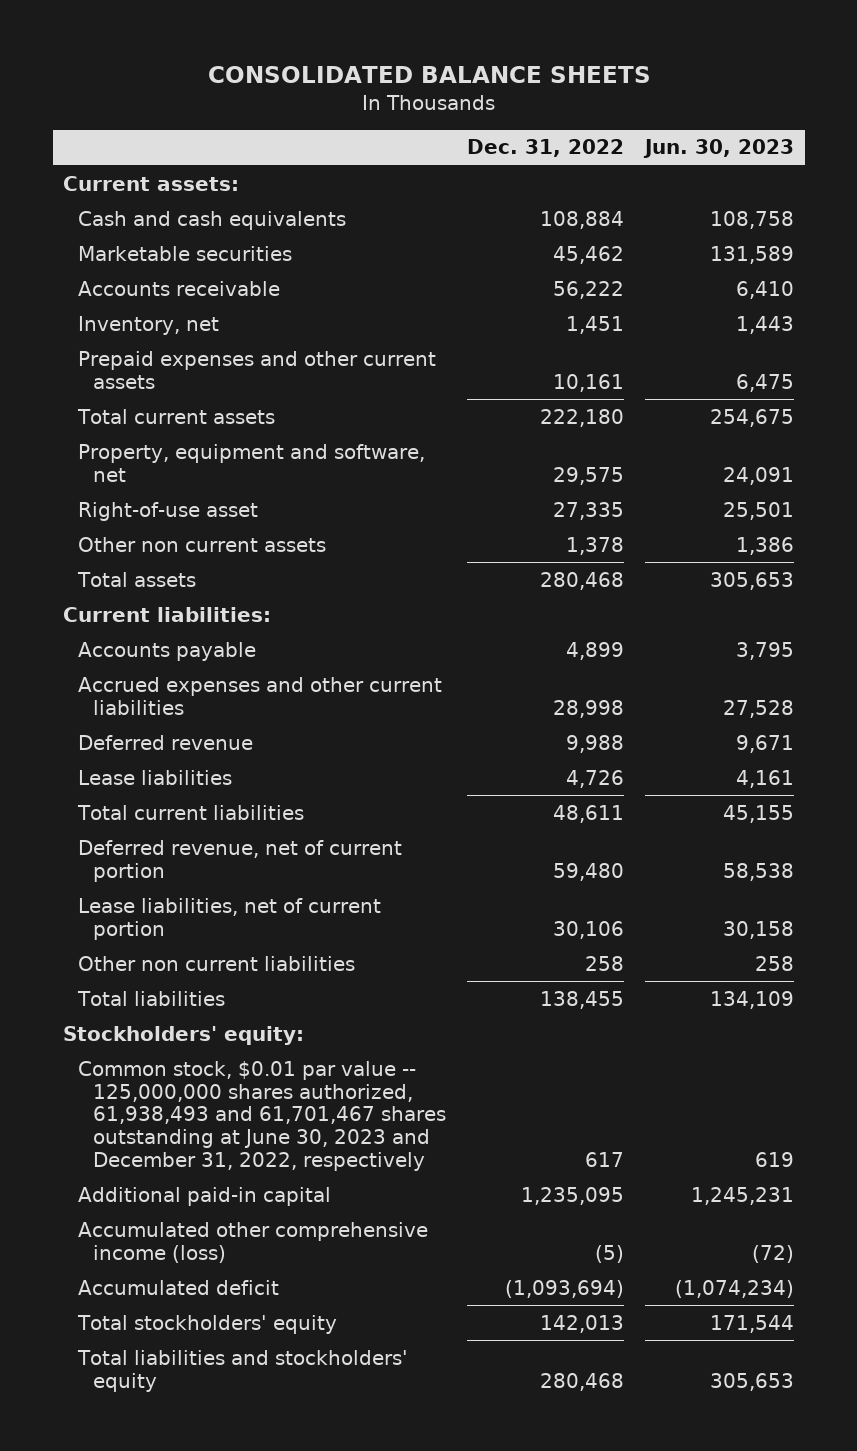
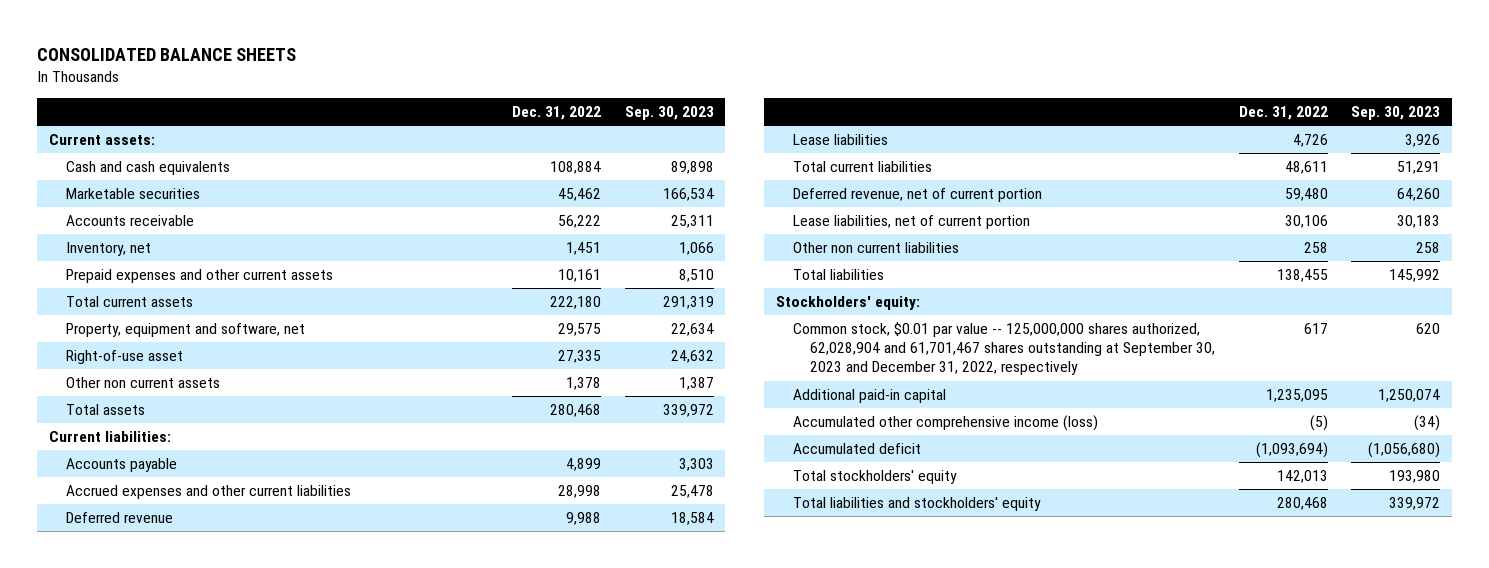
- | Dec. 31, 2022 | Jun. 30, 2023
+ | Dec. 31, 2022 | Sep. 30, 2023
- Common stock, $0.01 par value -- 125,000,000 shares authorized, 61,938,493 and 61,701,467 shares outstanding at June 30, 2023 and December 31, 2022, respectively | 617 | 619
+ Common stock, $0.01 par value -- 125,000,000 shares authorized, 62,028,904 and 61,701,467 shares outstanding at September 30, 2023 and December 31, 2022, respectively | 617 | 620

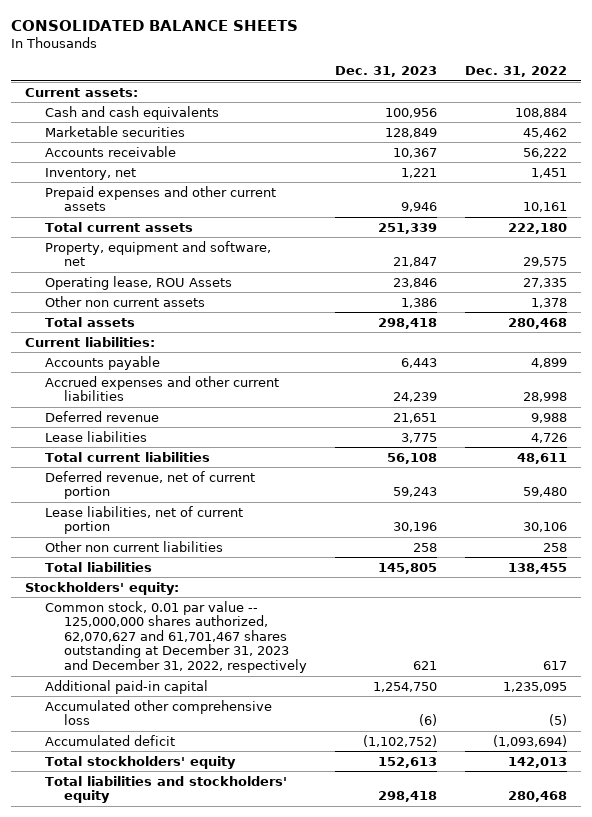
- | Dec. 31, 2022 | Sep. 30, 2023
+ | Dec. 31, 2023 | Dec. 31, 2022
- Right-of-use asset | 27,335 | 24,632
+ Operating lease, ROU Assets | 23,846 | 27,335
- Common stock, $0.01 par value -- 125,000,000 shares authorized, 62,028,904 and 61,701,467 shares outstanding at September 30, 2023 and December 31, 2022, respectively | 617 | 620
+ Common stock, 0.01 par value -- 125,000,000 shares authorized, 62,070,627 and 61,701,467 shares outstanding at December 31, 2023 and December 31, 2022, respectively | 621 | 617
- Accumulated other comprehensive income (loss) | (5) | (34)
+ Accumulated other comprehensive loss | (6) | (5)

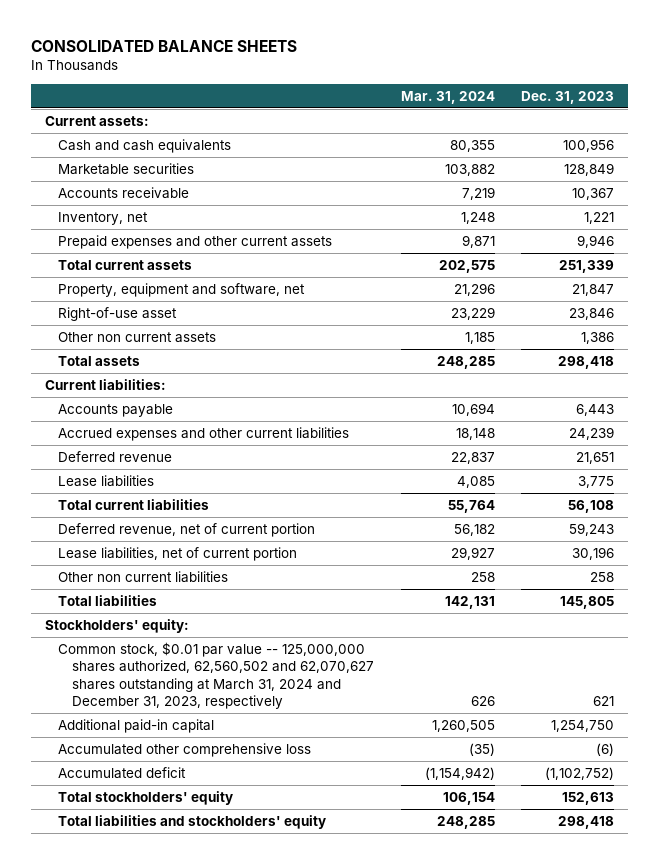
- | Dec. 31, 2023 | Dec. 31, 2022
+ | Mar. 31, 2024 | Dec. 31, 2023
- Operating lease, ROU Assets | 23,846 | 27,335
+ Right-of-use asset | 23,229 | 23,846
- Common stock, 0.01 par value -- 125,000,000 shares authorized, 62,070,627 and 61,701,467 shares outstanding at December 31, 2023 and December 31, 2022, respectively | 621 | 617
+ Common stock, $0.01 par value -- 125,000,000 shares authorized, 62,560,502 and 62,070,627 shares outstanding at March 31, 2024 and December 31, 2023, respectively | 626 | 621

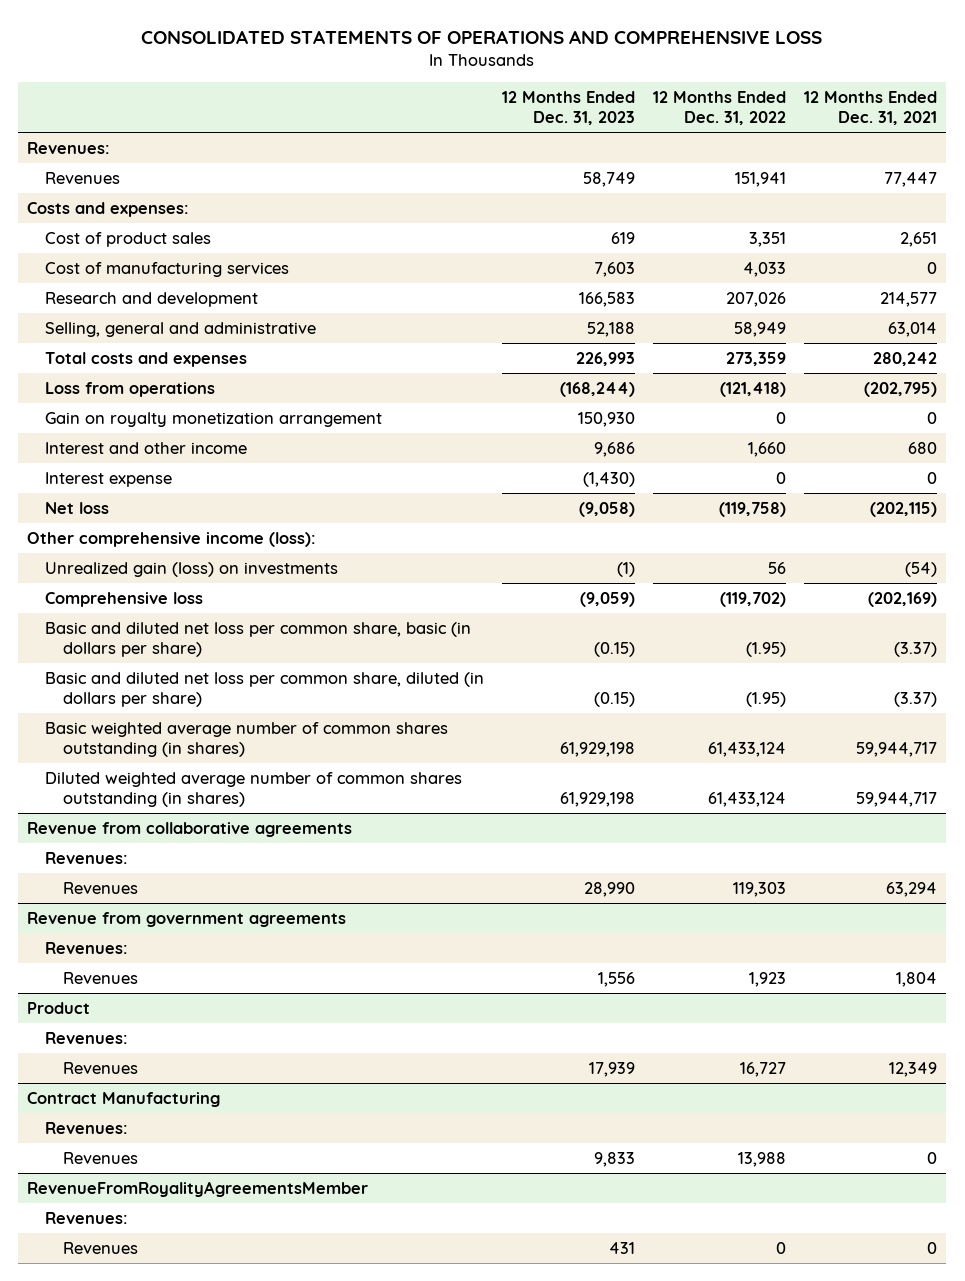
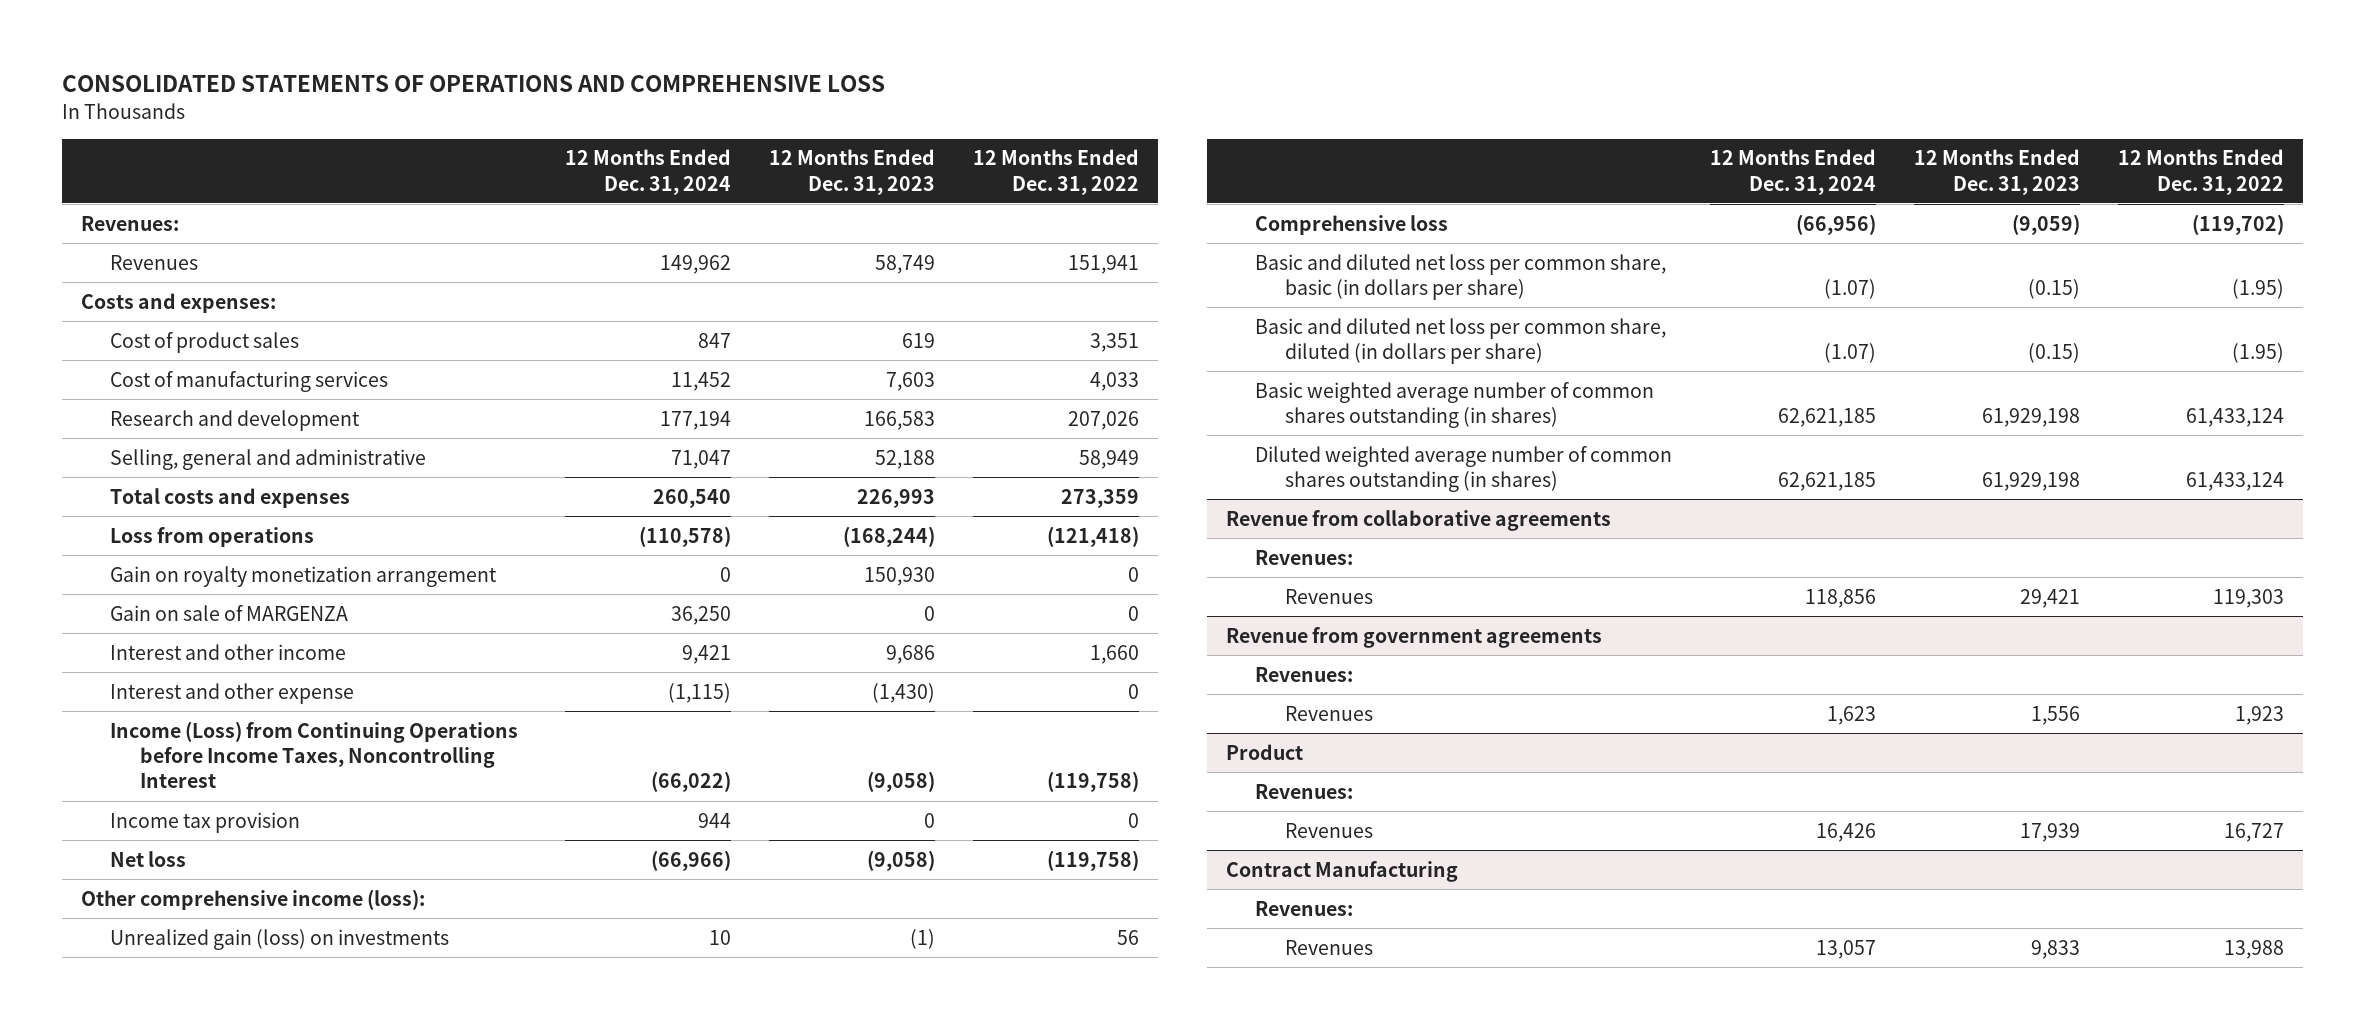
- | 12 Months Ended Dec. 31, 2023 | 12 Months Ended Dec. 31, 2022 | 12 Months Ended Dec. 31, 2021
+ | 12 Months Ended Dec. 31, 2024 | 12 Months Ended Dec. 31, 2023 | 12 Months Ended Dec. 31, 2022
+ Gain on sale of MARGENZA | 36,250 | 0 | 0
- Interest expense | (1,430) | 0 | 0
+ Interest and other expense | (1,115) | (1,430) | 0
+ Income (Loss) from Continuing Operations before Income Taxes, Noncontrolling Interest | (66,022) | (9,058) | (119,758)
+ Income tax provision | 944 | 0 | 0
@ Revenue from collaborative agreements
- Revenues | 28,990 | 119,303 | 63,294
+ Revenues | 118,856 | 29,421 | 119,303
- RevenueFromRoyalityAgreementsMember
- Revenues:
- Revenues | 431 | 0 | 0

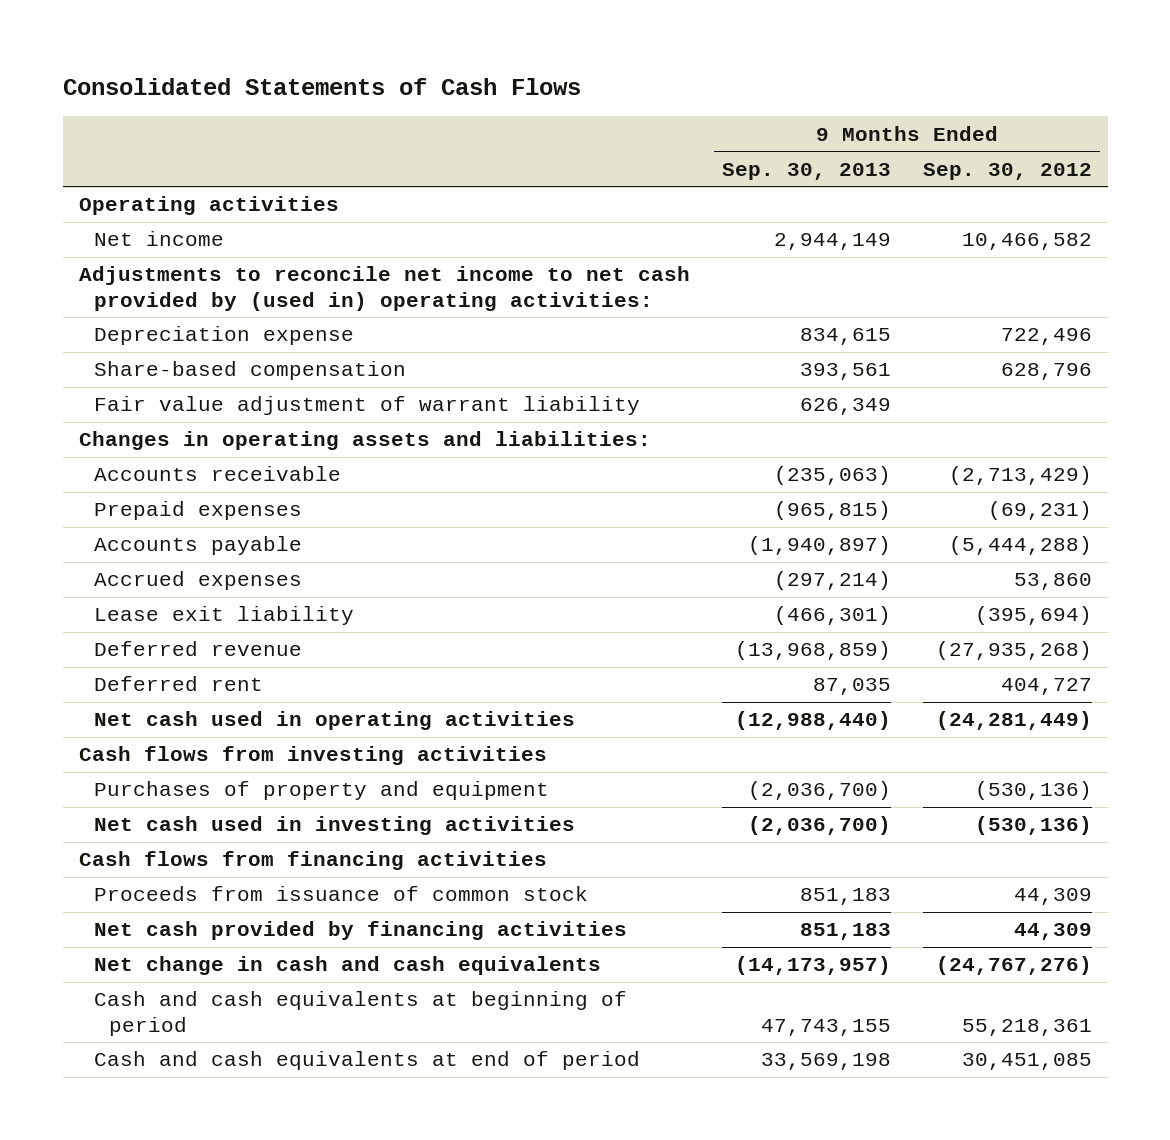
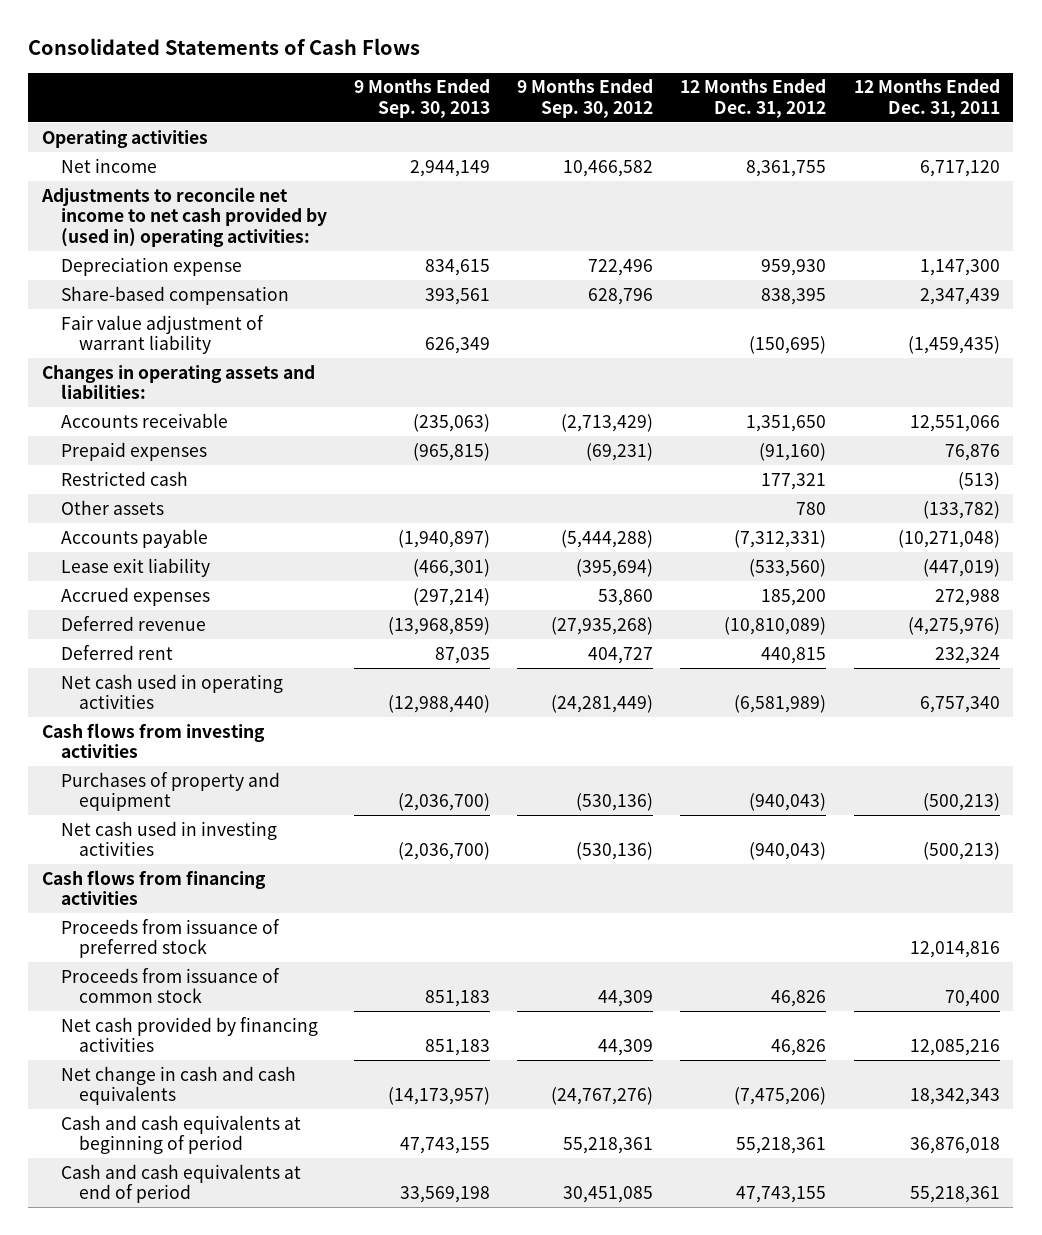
- | 9 Months Ended Sep. 30, 2013 | 9 Months Ended Sep. 30, 2012
+ | 9 Months Ended Sep. 30, 2013 | 9 Months Ended Sep. 30, 2012 | 12 Months Ended Dec. 31, 2012 | 12 Months Ended Dec. 31, 2011
+ Restricted cash | | | 177,321 | (513)
+ Other assets | | | 780 | (133,782)
moved down: Accrued expenses | (297,214) | 53,860 | 185,200 | 272,988
+ Proceeds from issuance of preferred stock | | | | 12,014,816

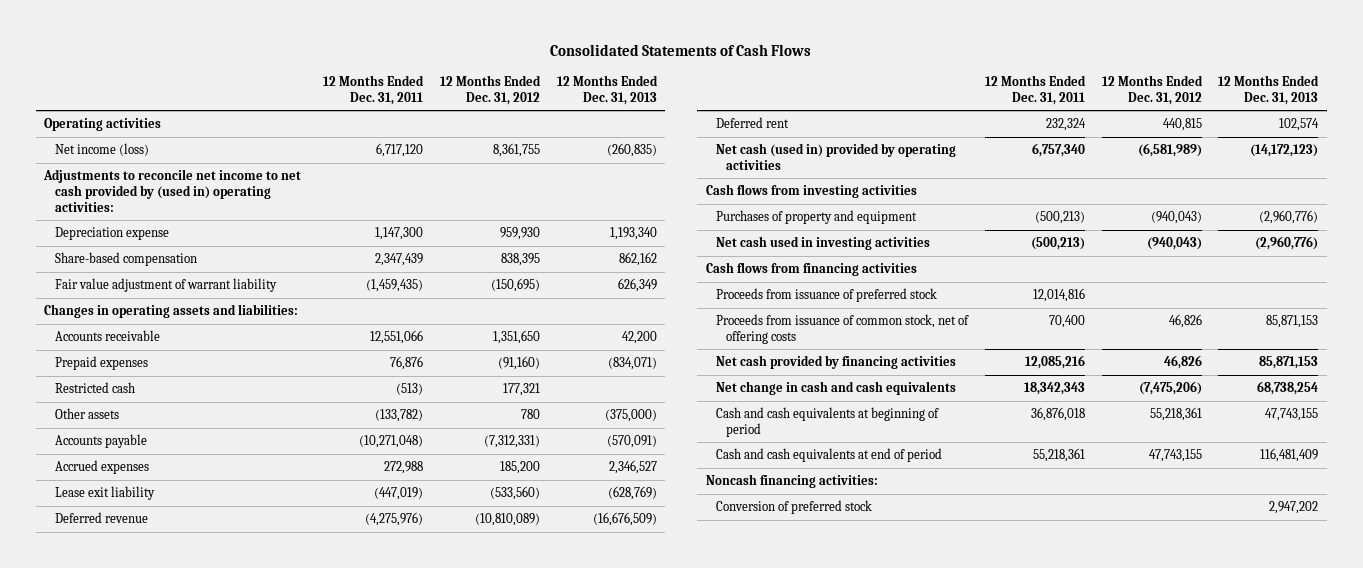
- | 9 Months Ended Sep. 30, 2013 | 9 Months Ended Sep. 30, 2012 | 12 Months Ended Dec. 31, 2012 | 12 Months Ended Dec. 31, 2011
+ | 12 Months Ended Dec. 31, 2011 | 12 Months Ended Dec. 31, 2012 | 12 Months Ended Dec. 31, 2013
- Net income | 2,944,149 | 10,466,582 | 8,361,755 | 6,717,120
+ Net income (loss) | 6,717,120 | 8,361,755 | (260,835)
moved down: Lease exit liability | (447,019) | (533,560) | (628,769)
- Net cash used in operating activities | (12,988,440) | (24,281,449) | (6,581,989) | 6,757,340
+ Net cash (used in) provided by operating activities | 6,757,340 | (6,581,989) | (14,172,123)
- Proceeds from issuance of common stock | 851,183 | 44,309 | 46,826 | 70,400
+ Proceeds from issuance of common stock, net of offering costs | 70,400 | 46,826 | 85,871,153
+ Noncash financing activities:
+ Conversion of preferred stock | | | 2,947,202

